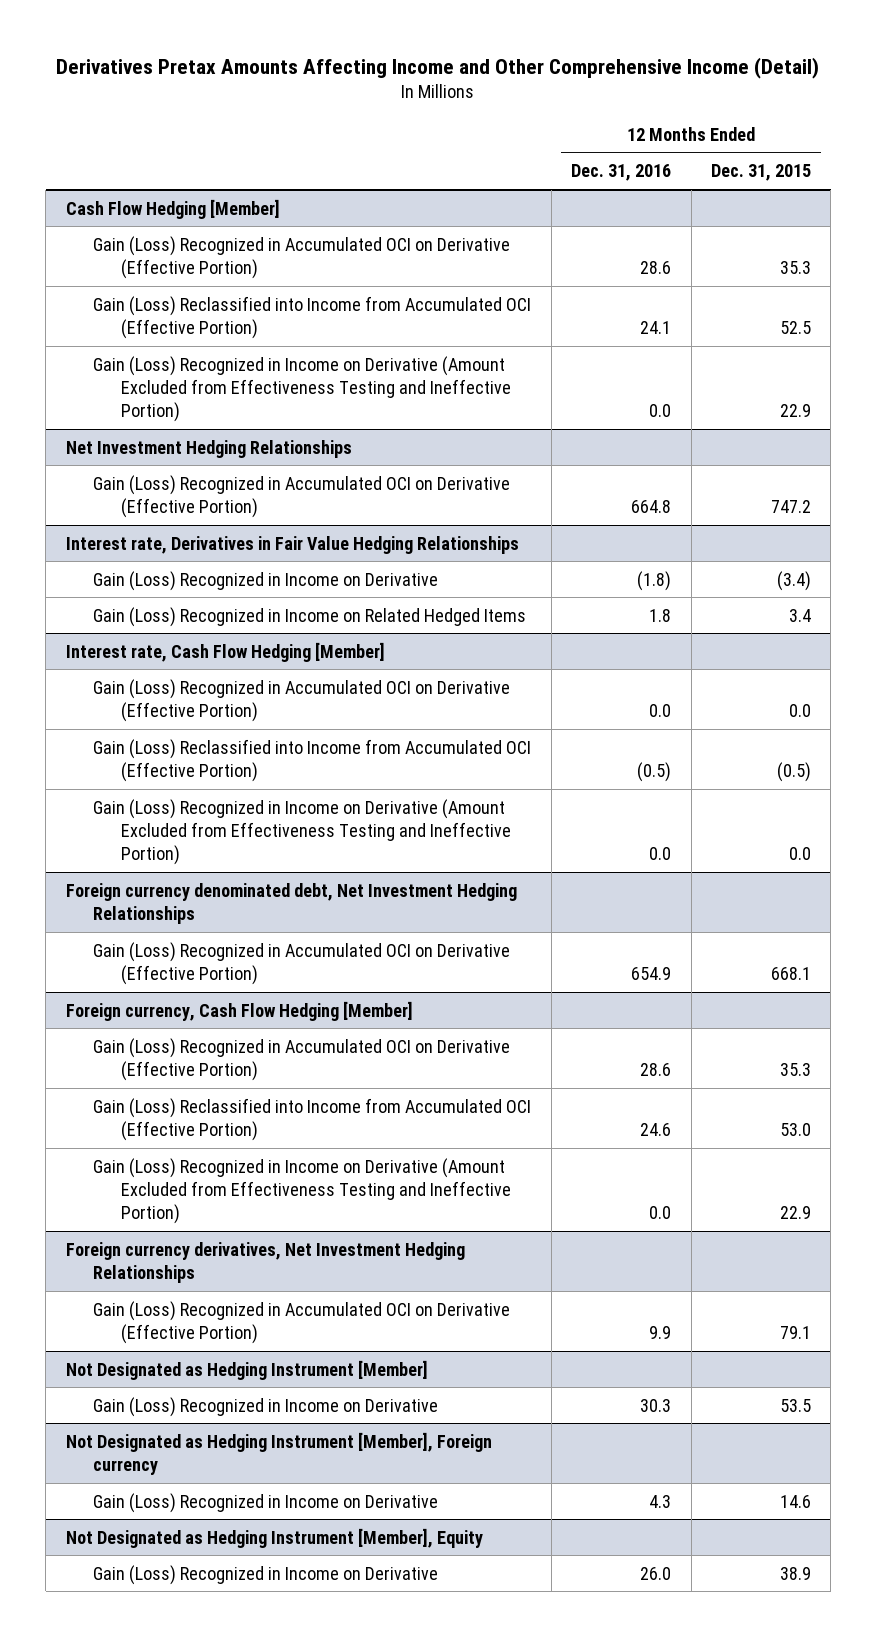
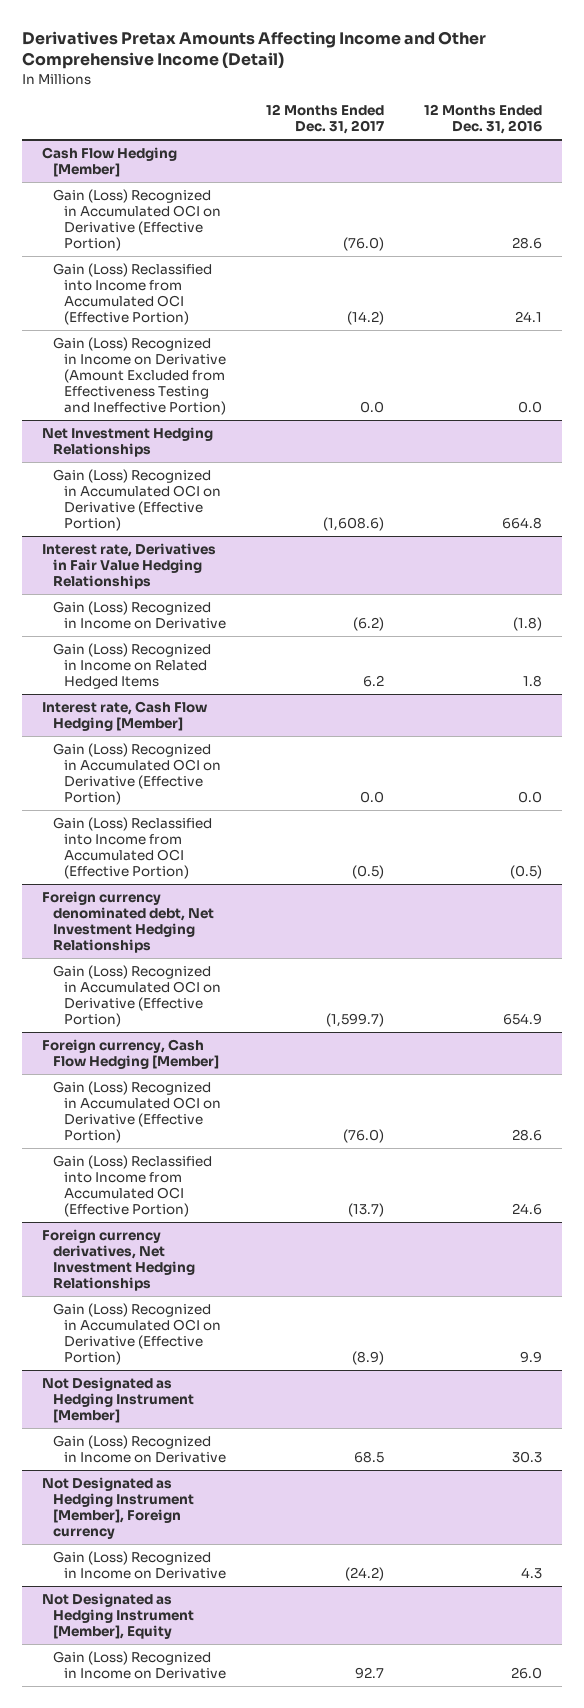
- | 12 Months Ended Dec. 31, 2016 | 12 Months Ended Dec. 31, 2015
+ | 12 Months Ended Dec. 31, 2017 | 12 Months Ended Dec. 31, 2016
@ Interest rate, Cash Flow Hedging [Member]
- Gain (Loss) Recognized in Income on Derivative (Amount Excluded from Effectiveness Testing and Ineffective Portion) | 0.0 | 0.0
@ Foreign currency, Cash Flow Hedging [Member]
- Gain (Loss) Recognized in Income on Derivative (Amount Excluded from Effectiveness Testing and Ineffective Portion) | 0.0 | 22.9

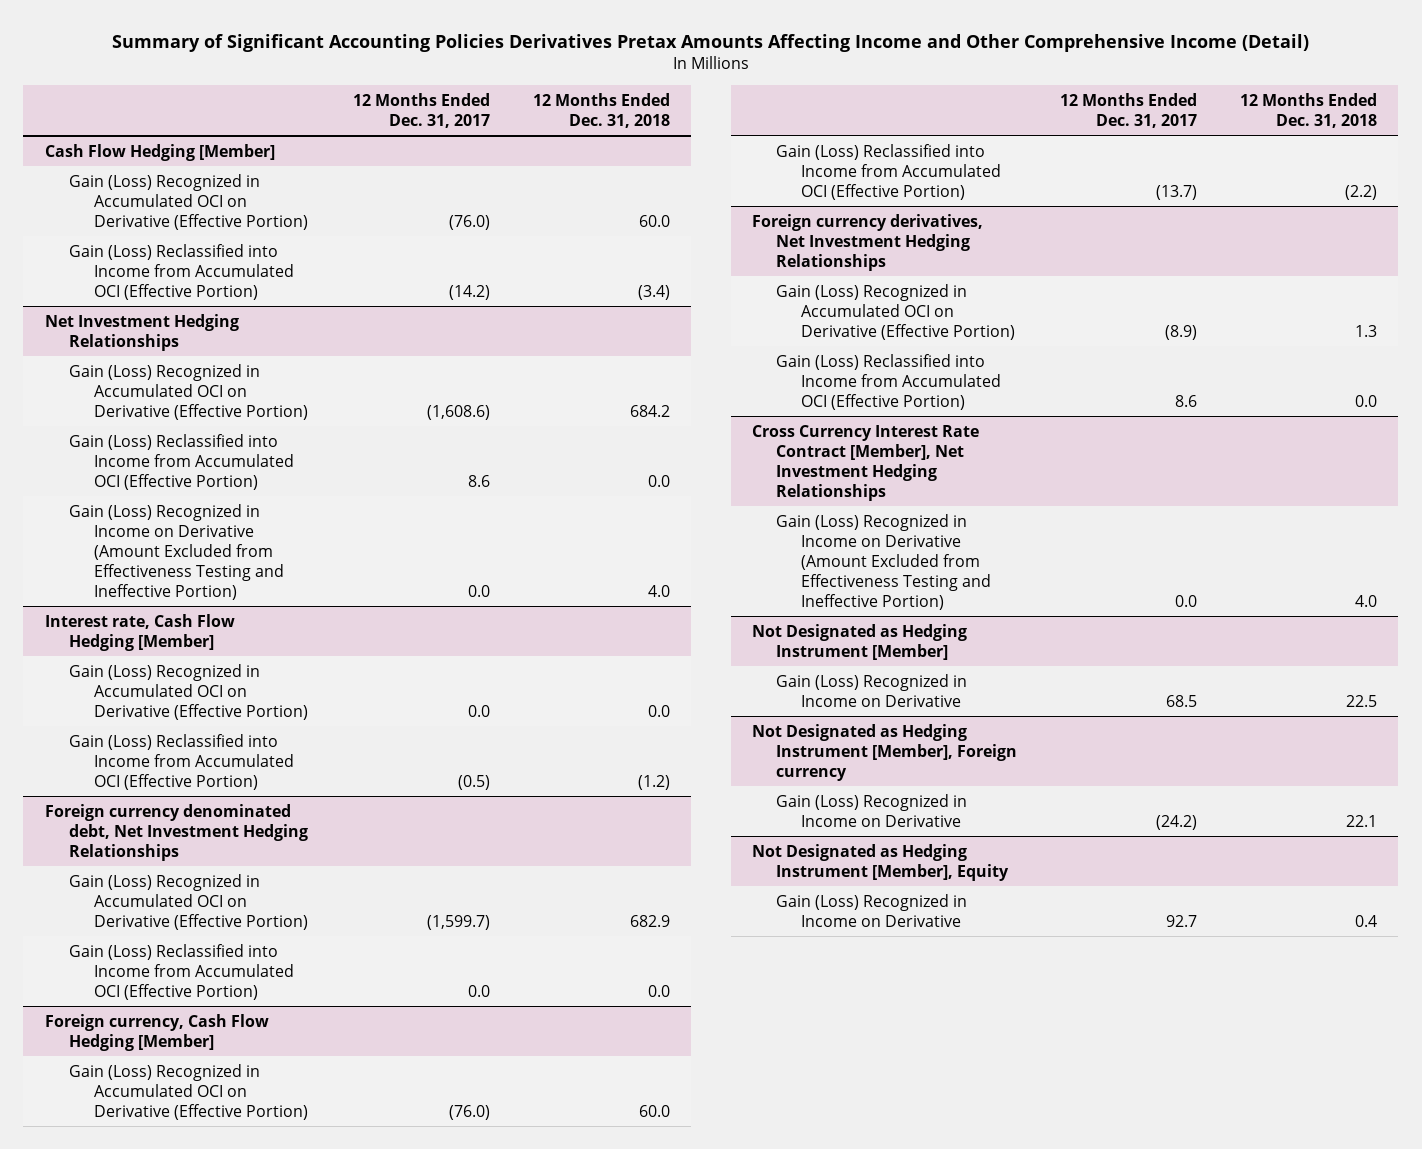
- Derivatives Pretax Amounts Affecting Income and Other Comprehensive Income (Detail)
+ Summary of Significant Accounting Policies Derivatives Pretax Amounts Affecting Income and Other Comprehensive Income (Detail)
- | 12 Months Ended Dec. 31, 2017 | 12 Months Ended Dec. 31, 2016
+ | 12 Months Ended Dec. 31, 2017 | 12 Months Ended Dec. 31, 2018
@ Cash Flow Hedging [Member]
- Gain (Loss) Recognized in Income on Derivative (Amount Excluded from Effectiveness Testing and Ineffective Portion) | 0.0 | 0.0
- Interest rate, Derivatives in Fair Value Hedging Relationships
- Gain (Loss) Recognized in Income on Derivative | (6.2) | (1.8)
- Gain (Loss) Recognized in Income on Related Hedged Items | 6.2 | 1.8
@ Net Investment Hedging Relationships
+ Gain (Loss) Reclassified into Income from Accumulated OCI (Effective Portion) | 8.6 | 0.0
+ Gain (Loss) Recognized in Income on Derivative (Amount Excluded from Effectiveness Testing and Ineffective Portion) | 0.0 | 4.0
@ Foreign currency denominated debt, Net Investment Hedging Relationships
+ Gain (Loss) Reclassified into Income from Accumulated OCI (Effective Portion) | 0.0 | 0.0
@ Foreign currency derivatives, Net Investment Hedging Relationships
+ Gain (Loss) Reclassified into Income from Accumulated OCI (Effective Portion) | 8.6 | 0.0
+ Cross Currency Interest Rate Contract [Member], Net Investment Hedging Relationships
+ Gain (Loss) Recognized in Income on Derivative (Amount Excluded from Effectiveness Testing and Ineffective Portion) | 0.0 | 4.0

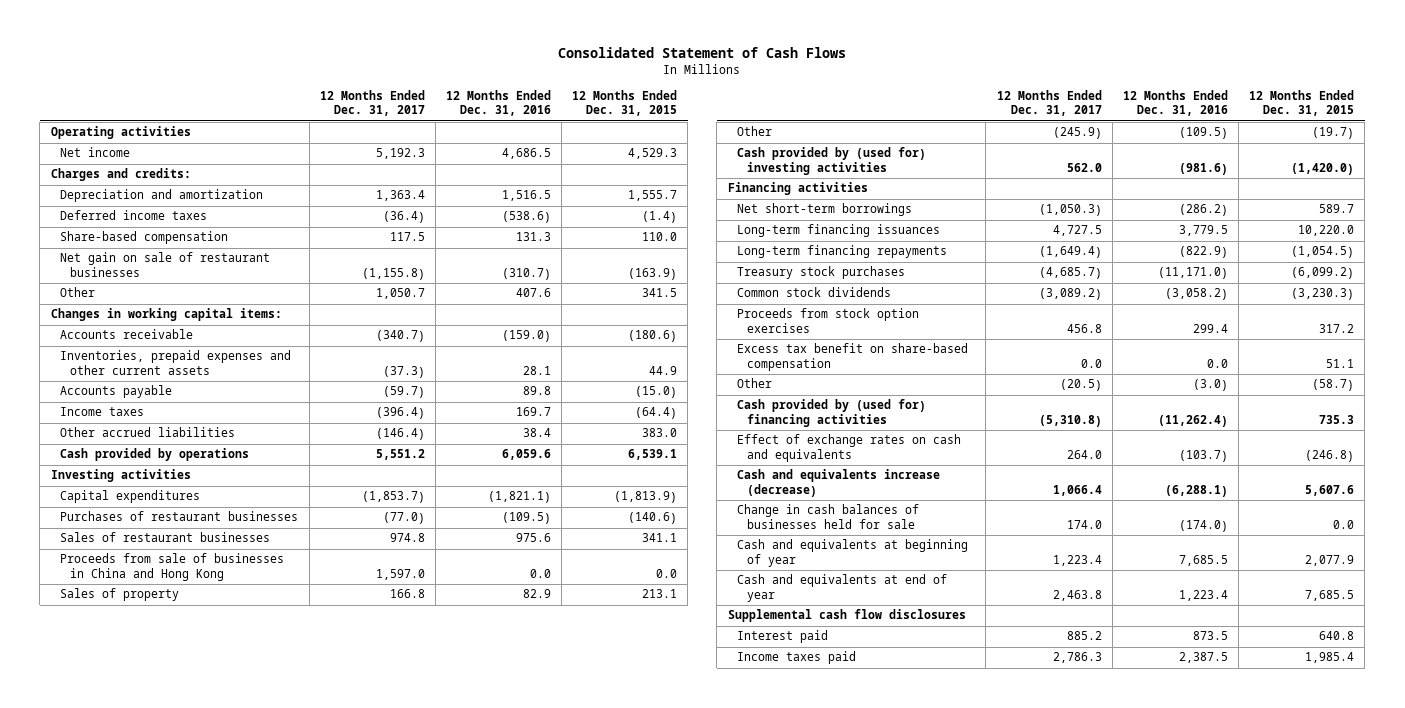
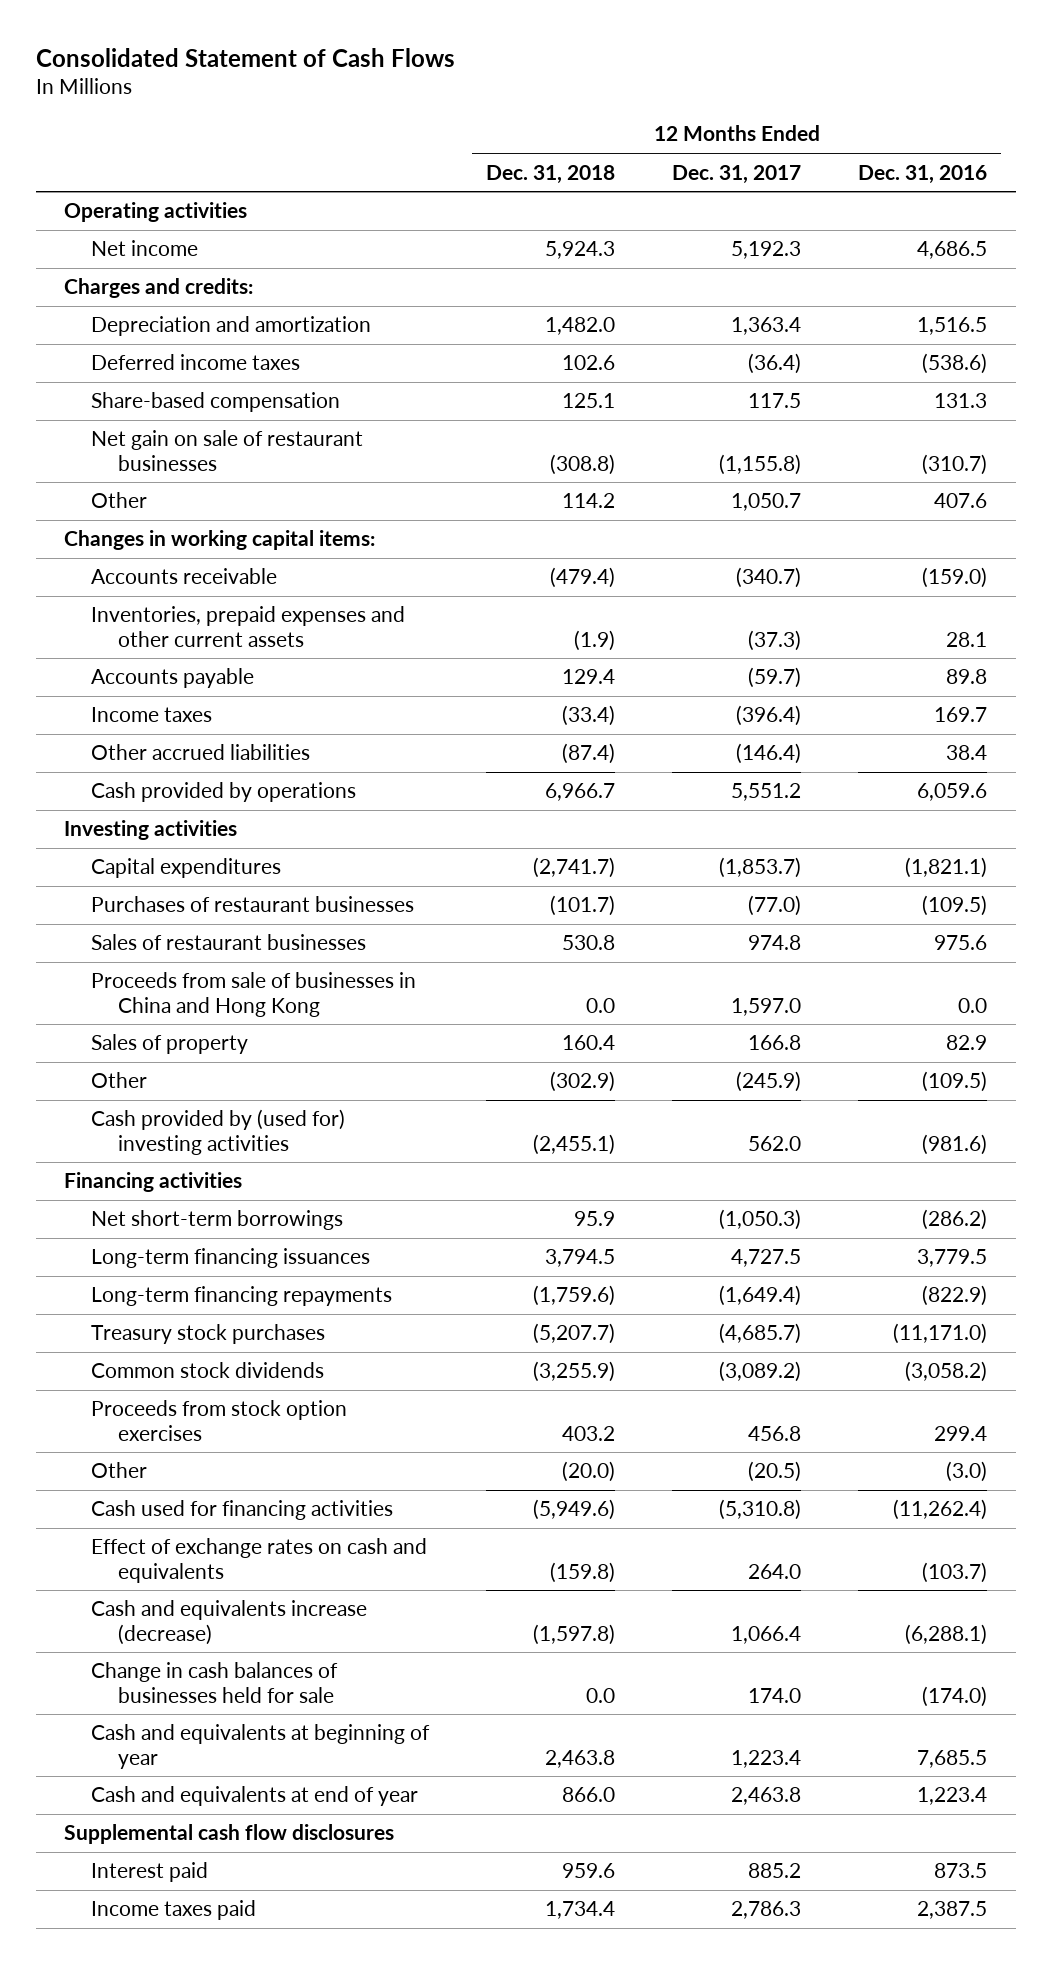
- | 12 Months Ended Dec. 31, 2017 | 12 Months Ended Dec. 31, 2016 | 12 Months Ended Dec. 31, 2015
+ | 12 Months Ended Dec. 31, 2018 | 12 Months Ended Dec. 31, 2017 | 12 Months Ended Dec. 31, 2016
- Excess tax benefit on share-based compensation | 0.0 | 0.0 | 51.1
- Cash provided by (used for) financing activities | (5,310.8) | (11,262.4) | 735.3
+ Cash used for financing activities | (5,949.6) | (5,310.8) | (11,262.4)

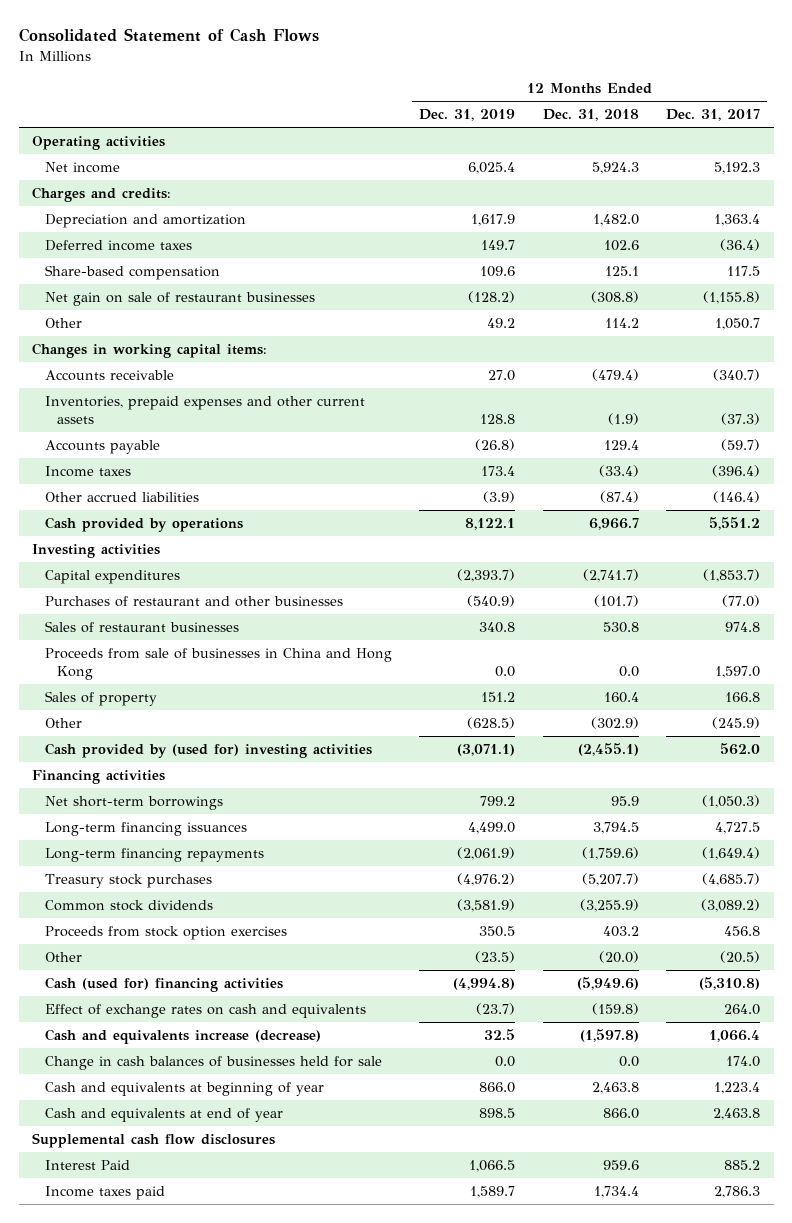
- | 12 Months Ended Dec. 31, 2018 | 12 Months Ended Dec. 31, 2017 | 12 Months Ended Dec. 31, 2016
+ | 12 Months Ended Dec. 31, 2019 | 12 Months Ended Dec. 31, 2018 | 12 Months Ended Dec. 31, 2017
- Purchases of restaurant businesses | (101.7) | (77.0) | (109.5)
+ Purchases of restaurant and other businesses | (540.9) | (101.7) | (77.0)
- Cash used for financing activities | (5,949.6) | (5,310.8) | (11,262.4)
+ Cash (used for) financing activities | (4,994.8) | (5,949.6) | (5,310.8)
- Interest paid | 959.6 | 885.2 | 873.5
+ Interest Paid | 1,066.5 | 959.6 | 885.2

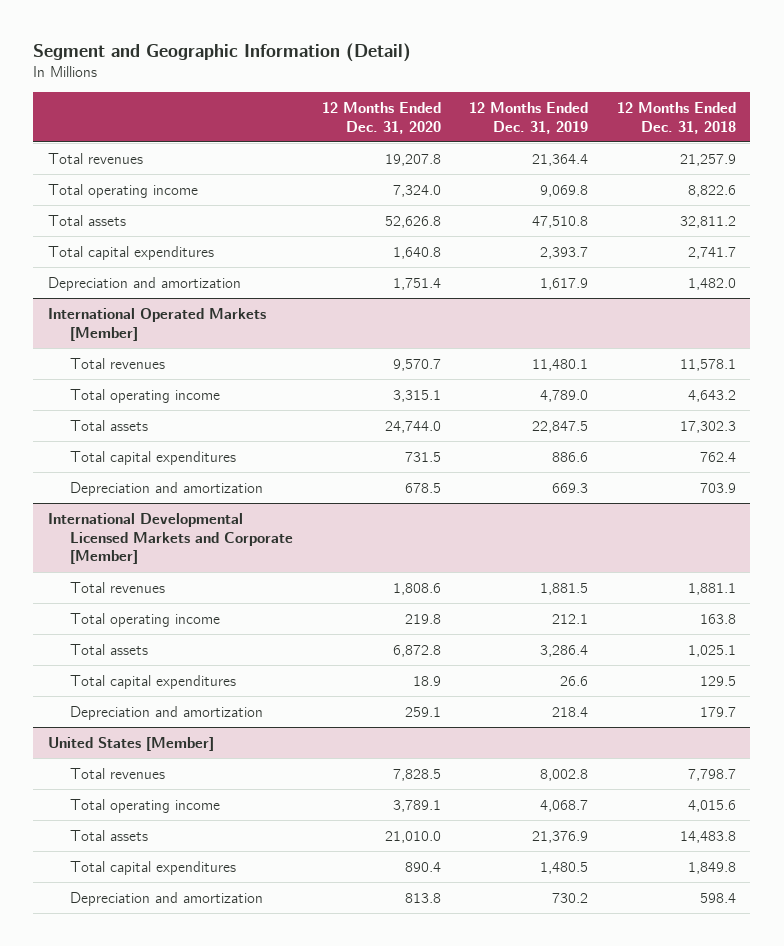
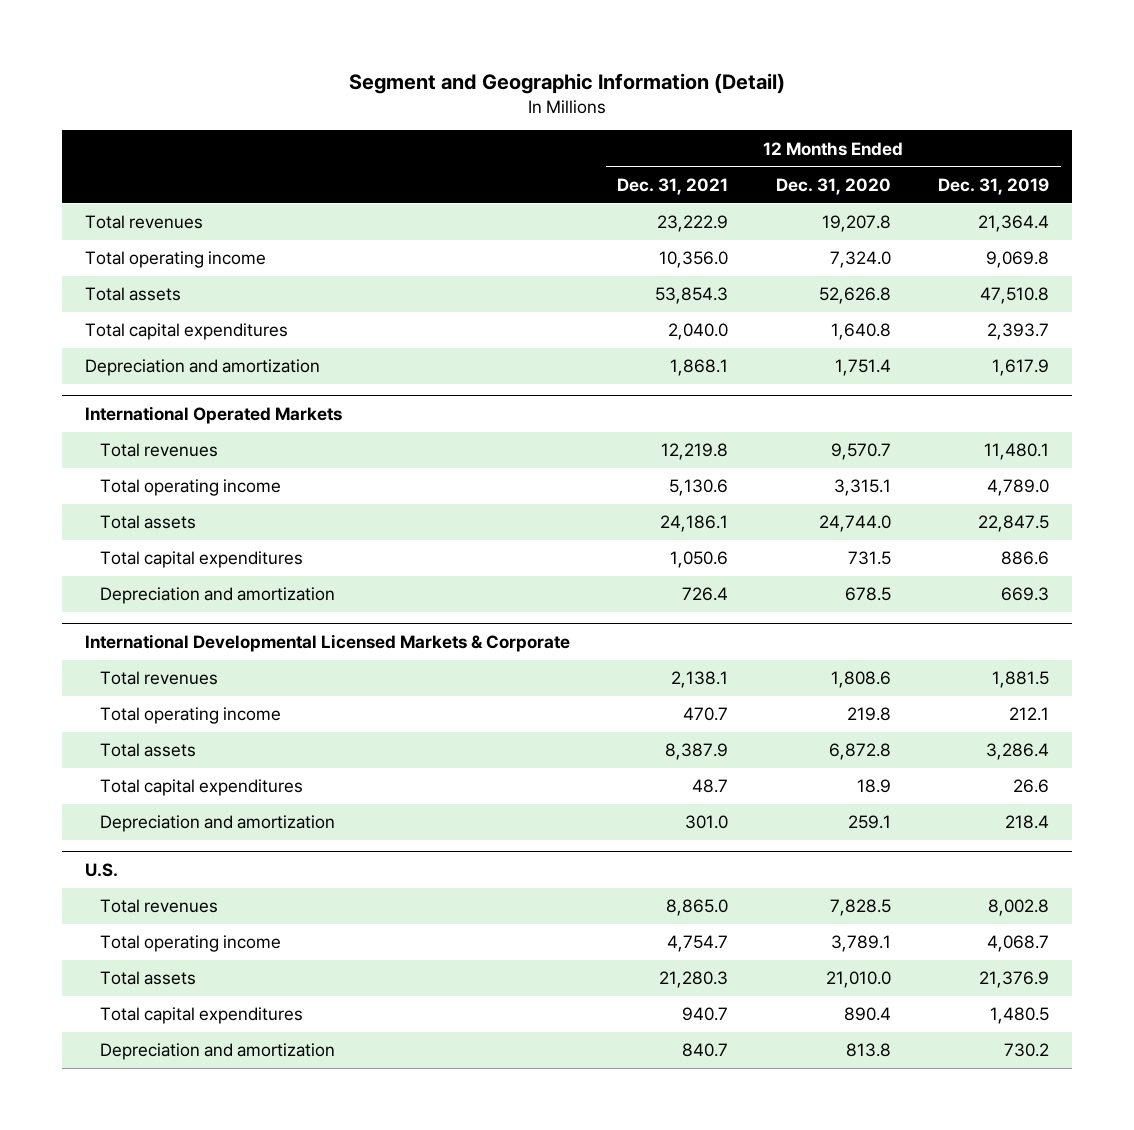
- | 12 Months Ended Dec. 31, 2020 | 12 Months Ended Dec. 31, 2019 | 12 Months Ended Dec. 31, 2018
+ | 12 Months Ended Dec. 31, 2021 | 12 Months Ended Dec. 31, 2020 | 12 Months Ended Dec. 31, 2019
- International Operated Markets [Member]
+ International Operated Markets
- International Developmental Licensed Markets and Corporate [Member]
+ International Developmental Licensed Markets & Corporate
- United States [Member]
+ U.S.

